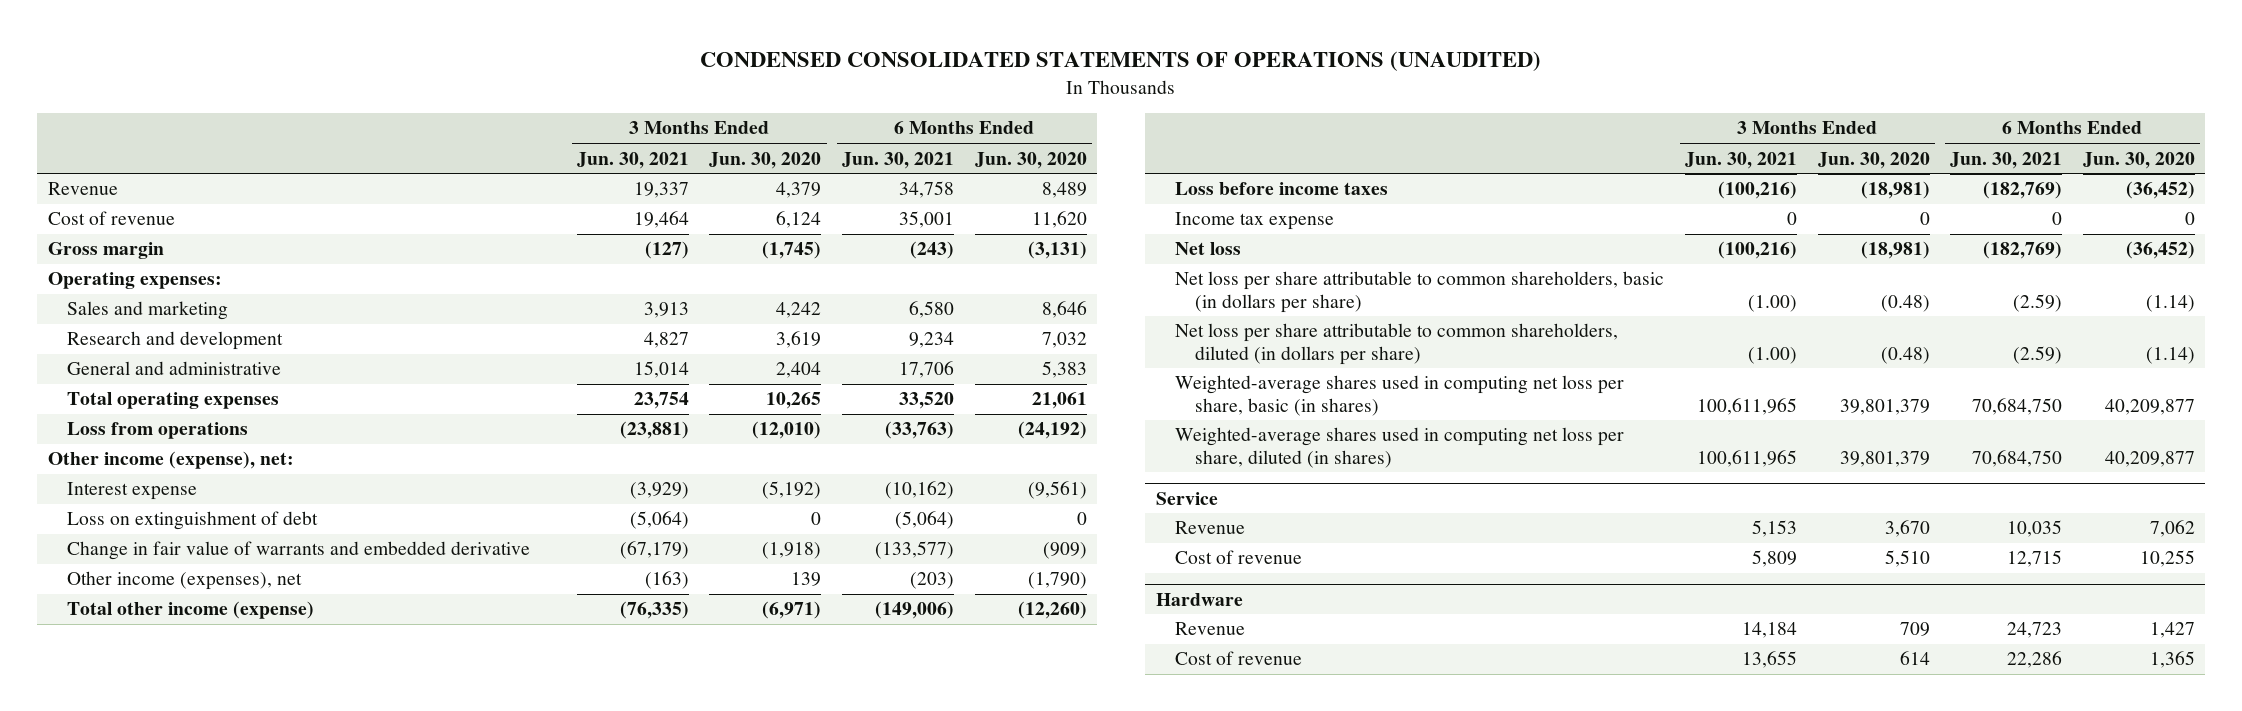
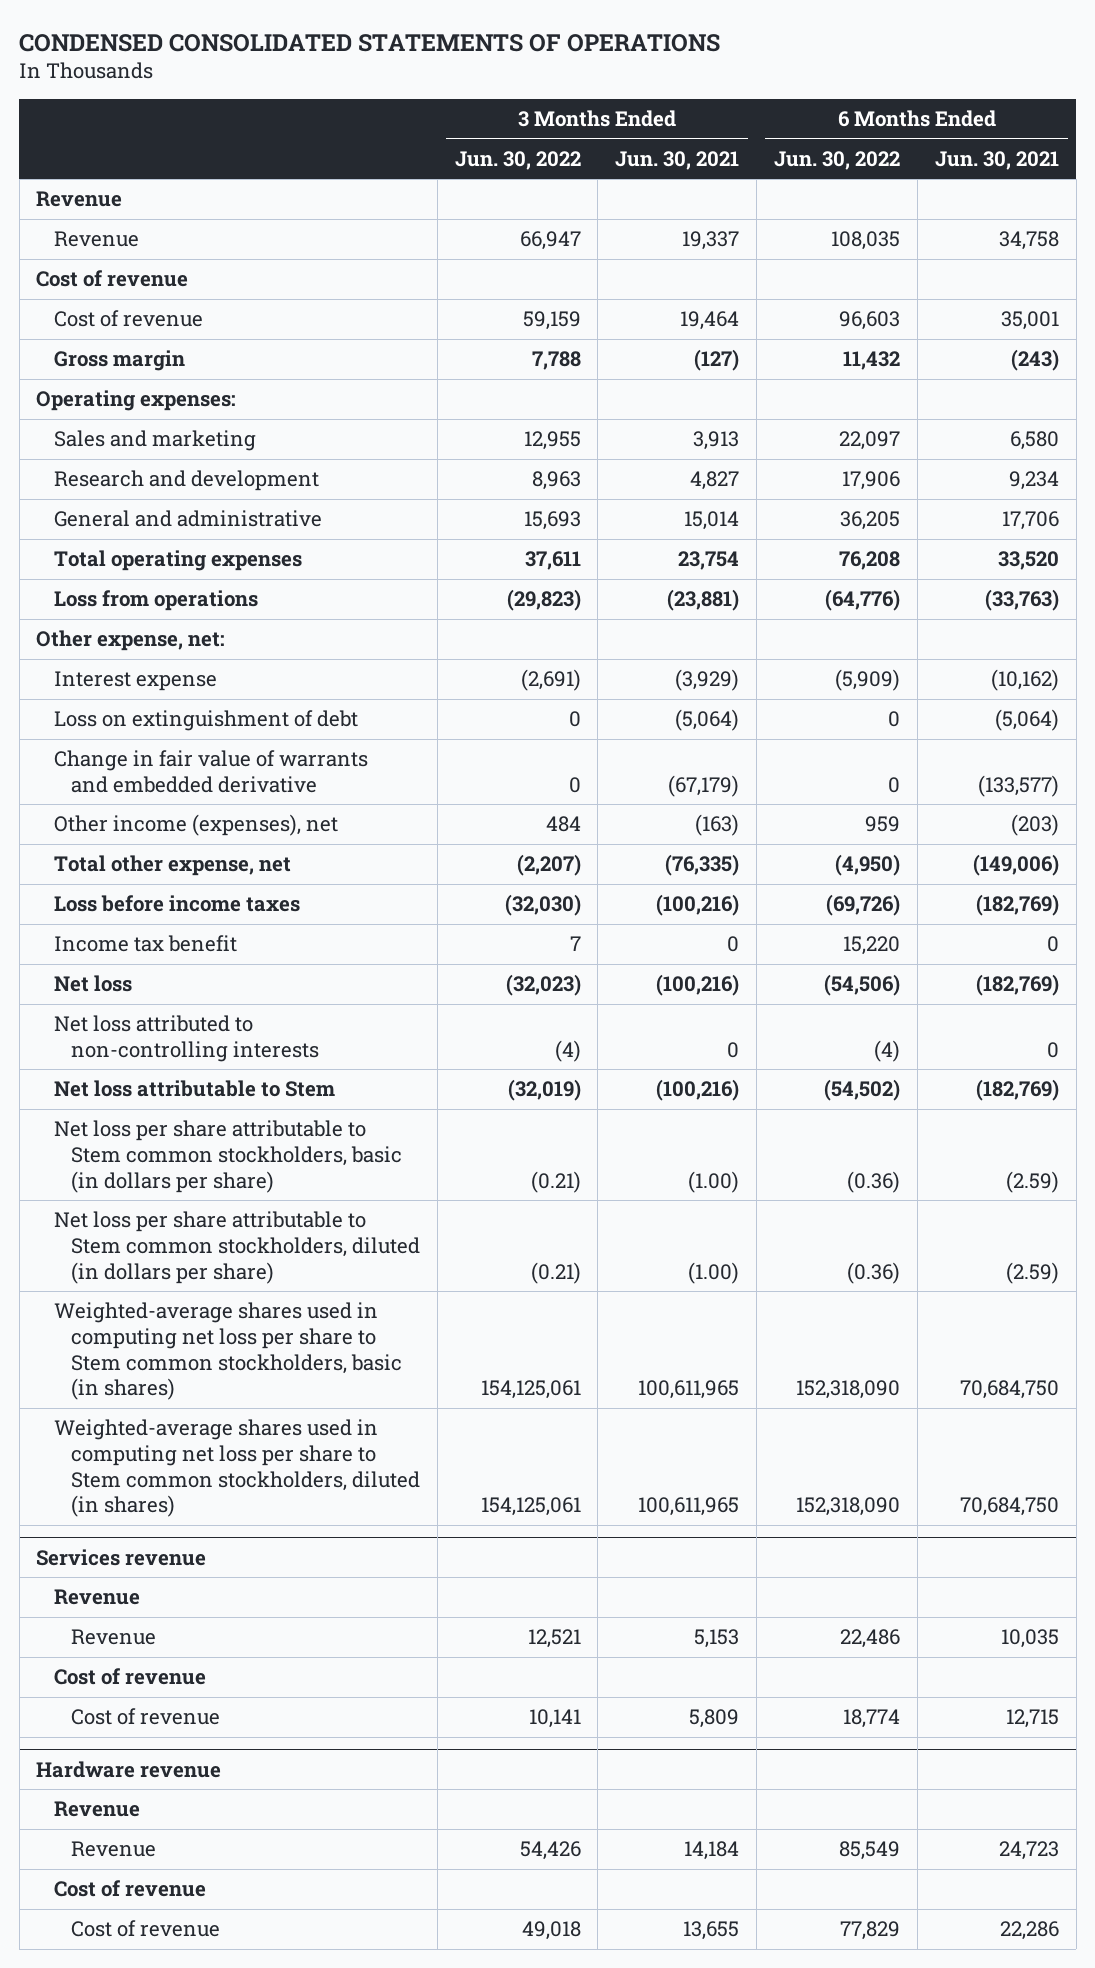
- CONDENSED CONSOLIDATED STATEMENTS OF OPERATIONS (UNAUDITED)
+ CONDENSED CONSOLIDATED STATEMENTS OF OPERATIONS
- | 3 Months Ended Jun. 30, 2021 | 3 Months Ended Jun. 30, 2020 | 6 Months Ended Jun. 30, 2021 | 6 Months Ended Jun. 30, 2020
+ | 3 Months Ended Jun. 30, 2022 | 3 Months Ended Jun. 30, 2021 | 6 Months Ended Jun. 30, 2022 | 6 Months Ended Jun. 30, 2021
+ Revenue
+ Cost of revenue
- Other income (expense), net:
+ Other expense, net:
- Total other income (expense) | (76,335) | (6,971) | (149,006) | (12,260)
+ Total other expense, net | (2,207) | (76,335) | (4,950) | (149,006)
- Income tax expense | 0 | 0 | 0 | 0
+ Income tax benefit | 7 | 0 | 15,220 | 0
- Net loss per share attributable to common shareholders, basic (in dollars per share) | (1.00) | (0.48) | (2.59) | (1.14)
- Net loss per share attributable to common shareholders, diluted (in dollars per share) | (1.00) | (0.48) | (2.59) | (1.14)
- Weighted-average shares used in computing net loss per share, basic (in shares) | 100,611,965 | 39,801,379 | 70,684,750 | 40,209,877
- Weighted-average shares used in computing net loss per share, diluted (in shares) | 100,611,965 | 39,801,379 | 70,684,750 | 40,209,877
- Service
+ Net loss attributed to non-controlling interests | (4) | 0 | (4) | 0
+ Net loss attributable to Stem | (32,019) | (100,216) | (54,502) | (182,769)
+ Net loss per share attributable to Stem common stockholders, basic (in dollars per share) | (0.21) | (1.00) | (0.36) | (2.59)
+ Net loss per share attributable to Stem common stockholders, diluted (in dollars per share) | (0.21) | (1.00) | (0.36) | (2.59)
+ Weighted-average shares used in computing net loss per share to Stem common stockholders, basic (in shares) | 154,125,061 | 100,611,965 | 152,318,090 | 70,684,750
+ Weighted-average shares used in computing net loss per share to Stem common stockholders, diluted (in shares) | 154,125,061 | 100,611,965 | 152,318,090 | 70,684,750
+ Services revenue
+ Revenue
+ Cost of revenue
- Hardware
+ Hardware revenue
+ Revenue
+ Cost of revenue

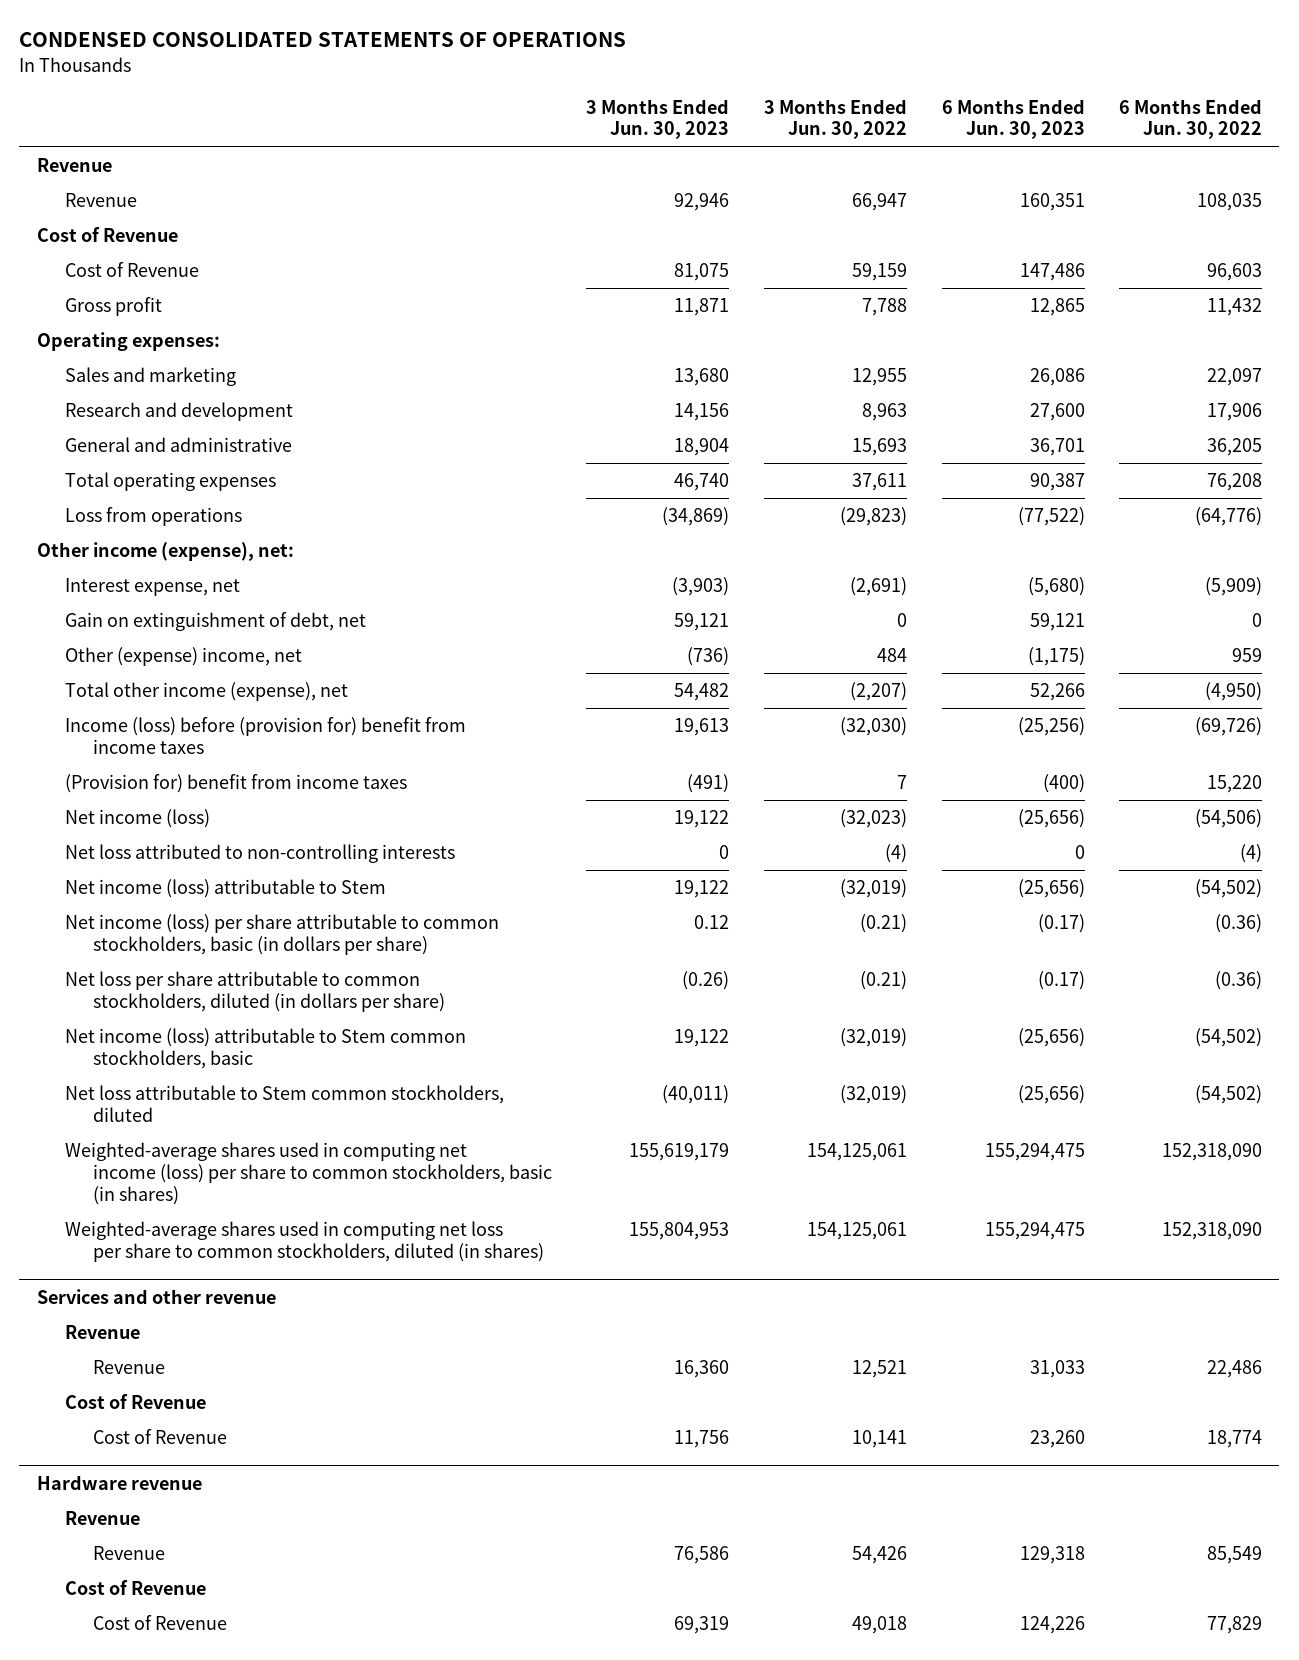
- | 3 Months Ended Jun. 30, 2022 | 3 Months Ended Jun. 30, 2021 | 6 Months Ended Jun. 30, 2022 | 6 Months Ended Jun. 30, 2021
+ | 3 Months Ended Jun. 30, 2023 | 3 Months Ended Jun. 30, 2022 | 6 Months Ended Jun. 30, 2023 | 6 Months Ended Jun. 30, 2022
- Cost of revenue
- Cost of revenue | 59,159 | 19,464 | 96,603 | 35,001
- Gross margin | 7,788 | (127) | 11,432 | (243)
+ Cost of Revenue
+ Cost of Revenue | 81,075 | 59,159 | 147,486 | 96,603
+ Gross profit | 11,871 | 7,788 | 12,865 | 11,432
- Other expense, net:
- Interest expense | (2,691) | (3,929) | (5,909) | (10,162)
- Loss on extinguishment of debt | 0 | (5,064) | 0 | (5,064)
- Change in fair value of warrants and embedded derivative | 0 | (67,179) | 0 | (133,577)
- Other income (expenses), net | 484 | (163) | 959 | (203)
- Total other expense, net | (2,207) | (76,335) | (4,950) | (149,006)
- Loss before income taxes | (32,030) | (100,216) | (69,726) | (182,769)
- Income tax benefit | 7 | 0 | 15,220 | 0
- Net loss | (32,023) | (100,216) | (54,506) | (182,769)
+ Other income (expense), net:
+ Interest expense, net | (3,903) | (2,691) | (5,680) | (5,909)
+ Gain on extinguishment of debt, net | 59,121 | 0 | 59,121 | 0
+ Other (expense) income, net | (736) | 484 | (1,175) | 959
+ Total other income (expense), net | 54,482 | (2,207) | 52,266 | (4,950)
+ Income (loss) before (provision for) benefit from income taxes | 19,613 | (32,030) | (25,256) | (69,726)
+ (Provision for) benefit from income taxes | (491) | 7 | (400) | 15,220
+ Net income (loss) | 19,122 | (32,023) | (25,656) | (54,506)
- Net loss attributable to Stem | (32,019) | (100,216) | (54,502) | (182,769)
- Net loss per share attributable to Stem common stockholders, basic (in dollars per share) | (0.21) | (1.00) | (0.36) | (2.59)
- Net loss per share attributable to Stem common stockholders, diluted (in dollars per share) | (0.21) | (1.00) | (0.36) | (2.59)
- Weighted-average shares used in computing net loss per share to Stem common stockholders, basic (in shares) | 154,125,061 | 100,611,965 | 152,318,090 | 70,684,750
- Weighted-average shares used in computing net loss per share to Stem common stockholders, diluted (in shares) | 154,125,061 | 100,611,965 | 152,318,090 | 70,684,750
- Services revenue
+ Net income (loss) attributable to Stem | 19,122 | (32,019) | (25,656) | (54,502)
+ Net income (loss) per share attributable to common stockholders, basic (in dollars per share) | 0.12 | (0.21) | (0.17) | (0.36)
+ Net loss per share attributable to common stockholders, diluted (in dollars per share) | (0.26) | (0.21) | (0.17) | (0.36)
+ Net income (loss) attributable to Stem common stockholders, basic | 19,122 | (32,019) | (25,656) | (54,502)
+ Net loss attributable to Stem common stockholders, diluted | (40,011) | (32,019) | (25,656) | (54,502)
+ Weighted-average shares used in computing net income (loss) per share to common stockholders, basic (in shares) | 155,619,179 | 154,125,061 | 155,294,475 | 152,318,090
+ Weighted-average shares used in computing net loss per share to common stockholders, diluted (in shares) | 155,804,953 | 154,125,061 | 155,294,475 | 152,318,090
+ Services and other revenue
- Cost of revenue
- Cost of revenue | 10,141 | 5,809 | 18,774 | 12,715
+ Cost of Revenue
+ Cost of Revenue | 11,756 | 10,141 | 23,260 | 18,774
@ Hardware revenue
- Cost of revenue
- Cost of revenue | 49,018 | 13,655 | 77,829 | 22,286
+ Cost of Revenue
+ Cost of Revenue | 69,319 | 49,018 | 124,226 | 77,829

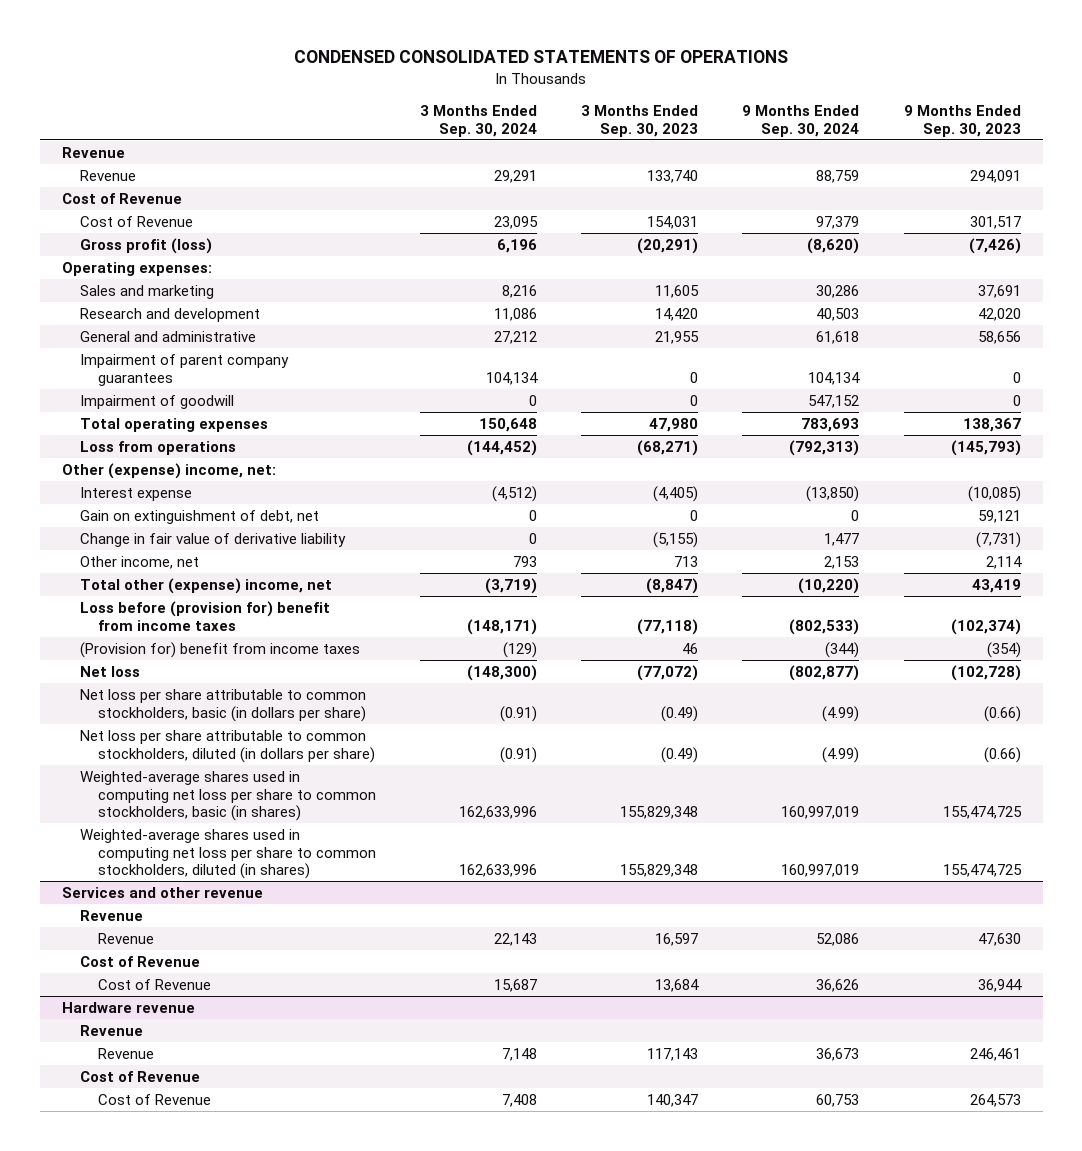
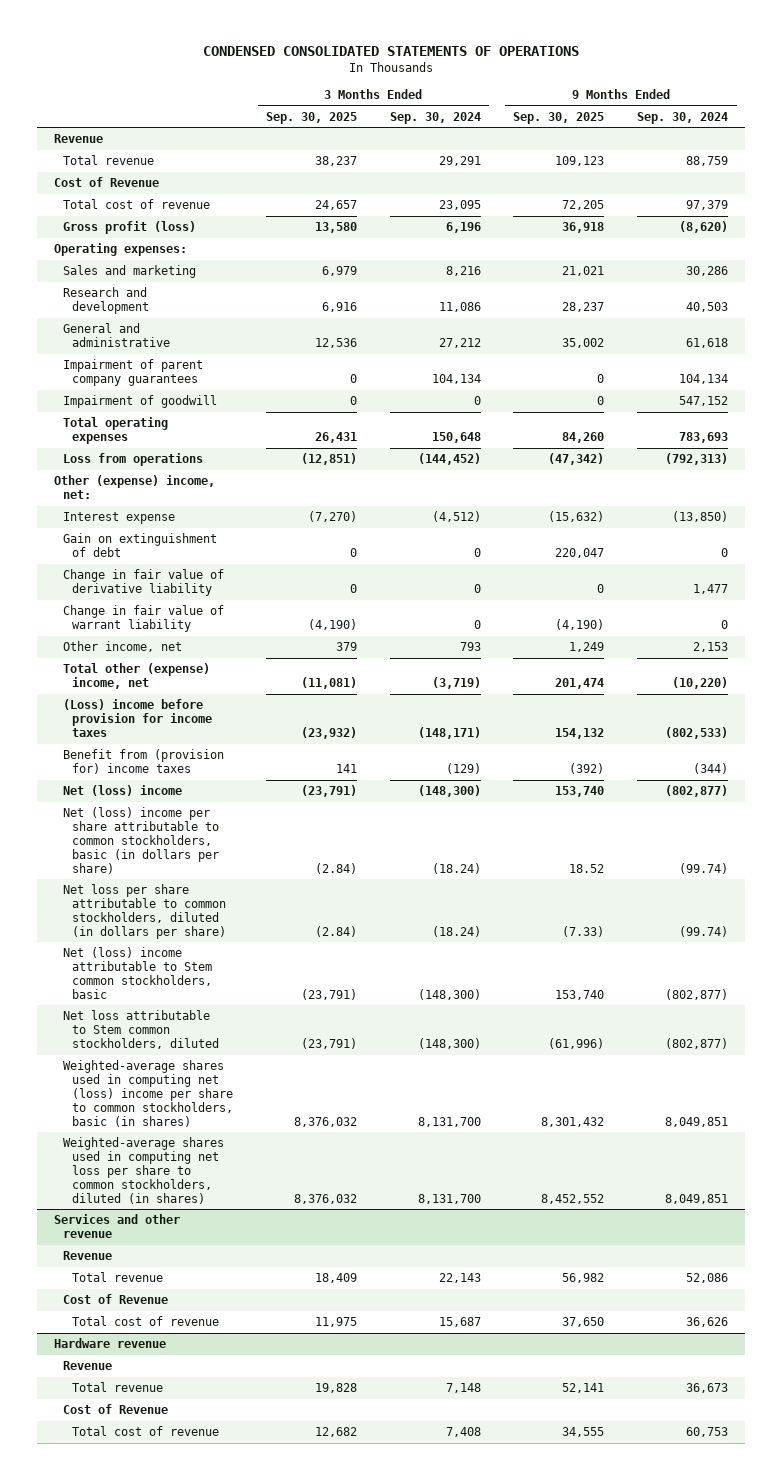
- | 3 Months Ended Sep. 30, 2024 | 3 Months Ended Sep. 30, 2023 | 9 Months Ended Sep. 30, 2024 | 9 Months Ended Sep. 30, 2023
+ | 3 Months Ended Sep. 30, 2025 | 3 Months Ended Sep. 30, 2024 | 9 Months Ended Sep. 30, 2025 | 9 Months Ended Sep. 30, 2024
- Revenue | 29,291 | 133,740 | 88,759 | 294,091
+ Total revenue | 38,237 | 29,291 | 109,123 | 88,759
- Cost of Revenue | 23,095 | 154,031 | 97,379 | 301,517
+ Total cost of revenue | 24,657 | 23,095 | 72,205 | 97,379
- Gain on extinguishment of debt, net | 0 | 0 | 0 | 59,121
+ Gain on extinguishment of debt | 0 | 0 | 220,047 | 0
+ Change in fair value of warrant liability | (4,190) | 0 | (4,190) | 0
- Loss before (provision for) benefit from income taxes | (148,171) | (77,118) | (802,533) | (102,374)
- (Provision for) benefit from income taxes | (129) | 46 | (344) | (354)
- Net loss | (148,300) | (77,072) | (802,877) | (102,728)
- Net loss per share attributable to common stockholders, basic (in dollars per share) | (0.91) | (0.49) | (4.99) | (0.66)
- Net loss per share attributable to common stockholders, diluted (in dollars per share) | (0.91) | (0.49) | (4.99) | (0.66)
- Weighted-average shares used in computing net loss per share to common stockholders, basic (in shares) | 162,633,996 | 155,829,348 | 160,997,019 | 155,474,725
- Weighted-average shares used in computing net loss per share to common stockholders, diluted (in shares) | 162,633,996 | 155,829,348 | 160,997,019 | 155,474,725
+ (Loss) income before provision for income taxes | (23,932) | (148,171) | 154,132 | (802,533)
+ Benefit from (provision for) income taxes | 141 | (129) | (392) | (344)
+ Net (loss) income | (23,791) | (148,300) | 153,740 | (802,877)
+ Net (loss) income per share attributable to common stockholders, basic (in dollars per share) | (2.84) | (18.24) | 18.52 | (99.74)
+ Net loss per share attributable to common stockholders, diluted (in dollars per share) | (2.84) | (18.24) | (7.33) | (99.74)
+ Net (loss) income attributable to Stem common stockholders, basic | (23,791) | (148,300) | 153,740 | (802,877)
+ Net loss attributable to Stem common stockholders, diluted | (23,791) | (148,300) | (61,996) | (802,877)
+ Weighted-average shares used in computing net (loss) income per share to common stockholders, basic (in shares) | 8,376,032 | 8,131,700 | 8,301,432 | 8,049,851
+ Weighted-average shares used in computing net loss per share to common stockholders, diluted (in shares) | 8,376,032 | 8,131,700 | 8,452,552 | 8,049,851
@ Services and other revenue
- Revenue | 22,143 | 16,597 | 52,086 | 47,630
+ Total revenue | 18,409 | 22,143 | 56,982 | 52,086
- Cost of Revenue | 15,687 | 13,684 | 36,626 | 36,944
+ Total cost of revenue | 11,975 | 15,687 | 37,650 | 36,626
@ Hardware revenue
- Revenue | 7,148 | 117,143 | 36,673 | 246,461
+ Total revenue | 19,828 | 7,148 | 52,141 | 36,673
- Cost of Revenue | 7,408 | 140,347 | 60,753 | 264,573
+ Total cost of revenue | 12,682 | 7,408 | 34,555 | 60,753

